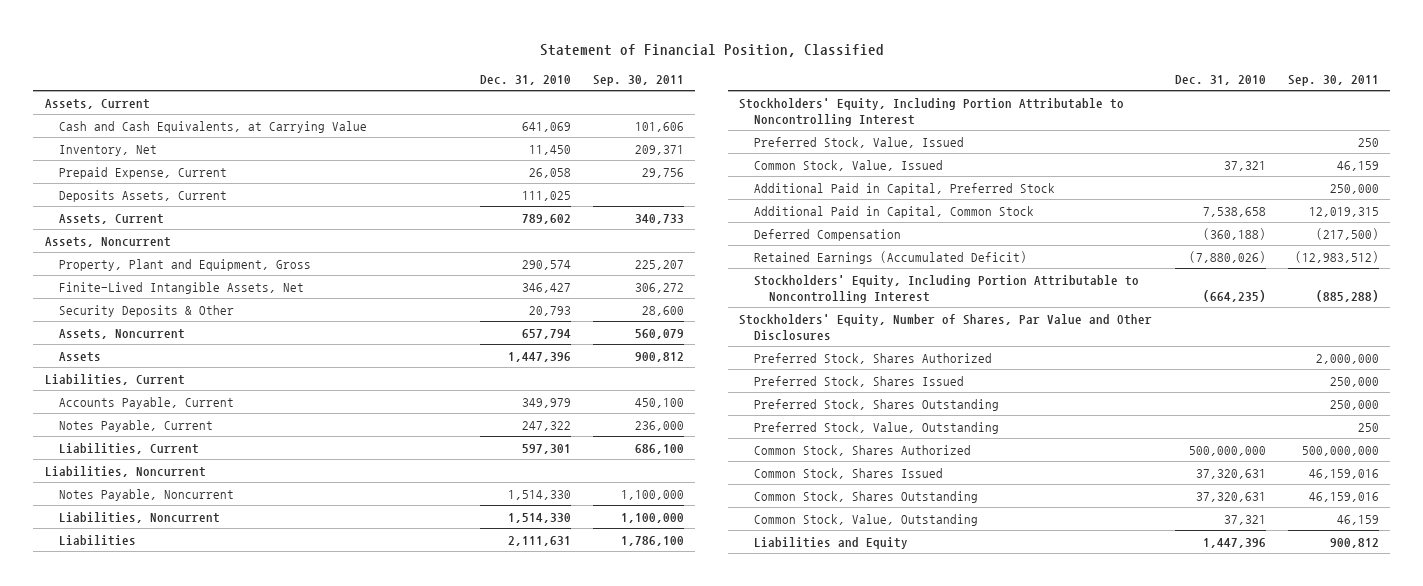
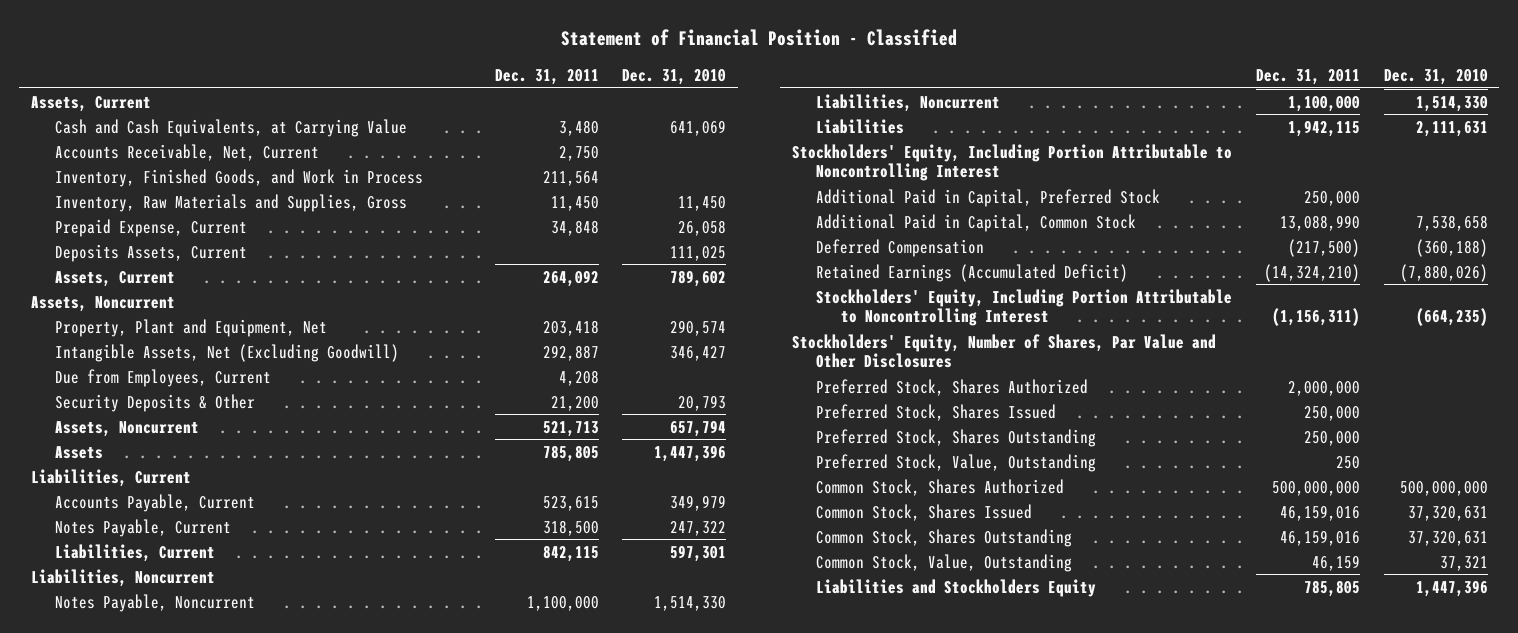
- Statement of Financial Position, Classified
+ Statement of Financial Position - Classified
- | Dec. 31, 2010 | Sep. 30, 2011
+ | Dec. 31, 2011 | Dec. 31, 2010
- Inventory, Net | 11,450 | 209,371
+ Accounts Receivable, Net, Current | 2,750 |
+ Inventory, Finished Goods, and Work in Process | 211,564 |
+ Inventory, Raw Materials and Supplies, Gross | 11,450 | 11,450
- Property, Plant and Equipment, Gross | 290,574 | 225,207
- Finite-Lived Intangible Assets, Net | 346,427 | 306,272
+ Property, Plant and Equipment, Net | 203,418 | 290,574
+ Intangible Assets, Net (Excluding Goodwill) | 292,887 | 346,427
+ Due from Employees, Current | 4,208 |
- Preferred Stock, Value, Issued | | 250
- Common Stock, Value, Issued | 37,321 | 46,159
- Liabilities and Equity | 1,447,396 | 900,812
+ Liabilities and Stockholders Equity | 785,805 | 1,447,396

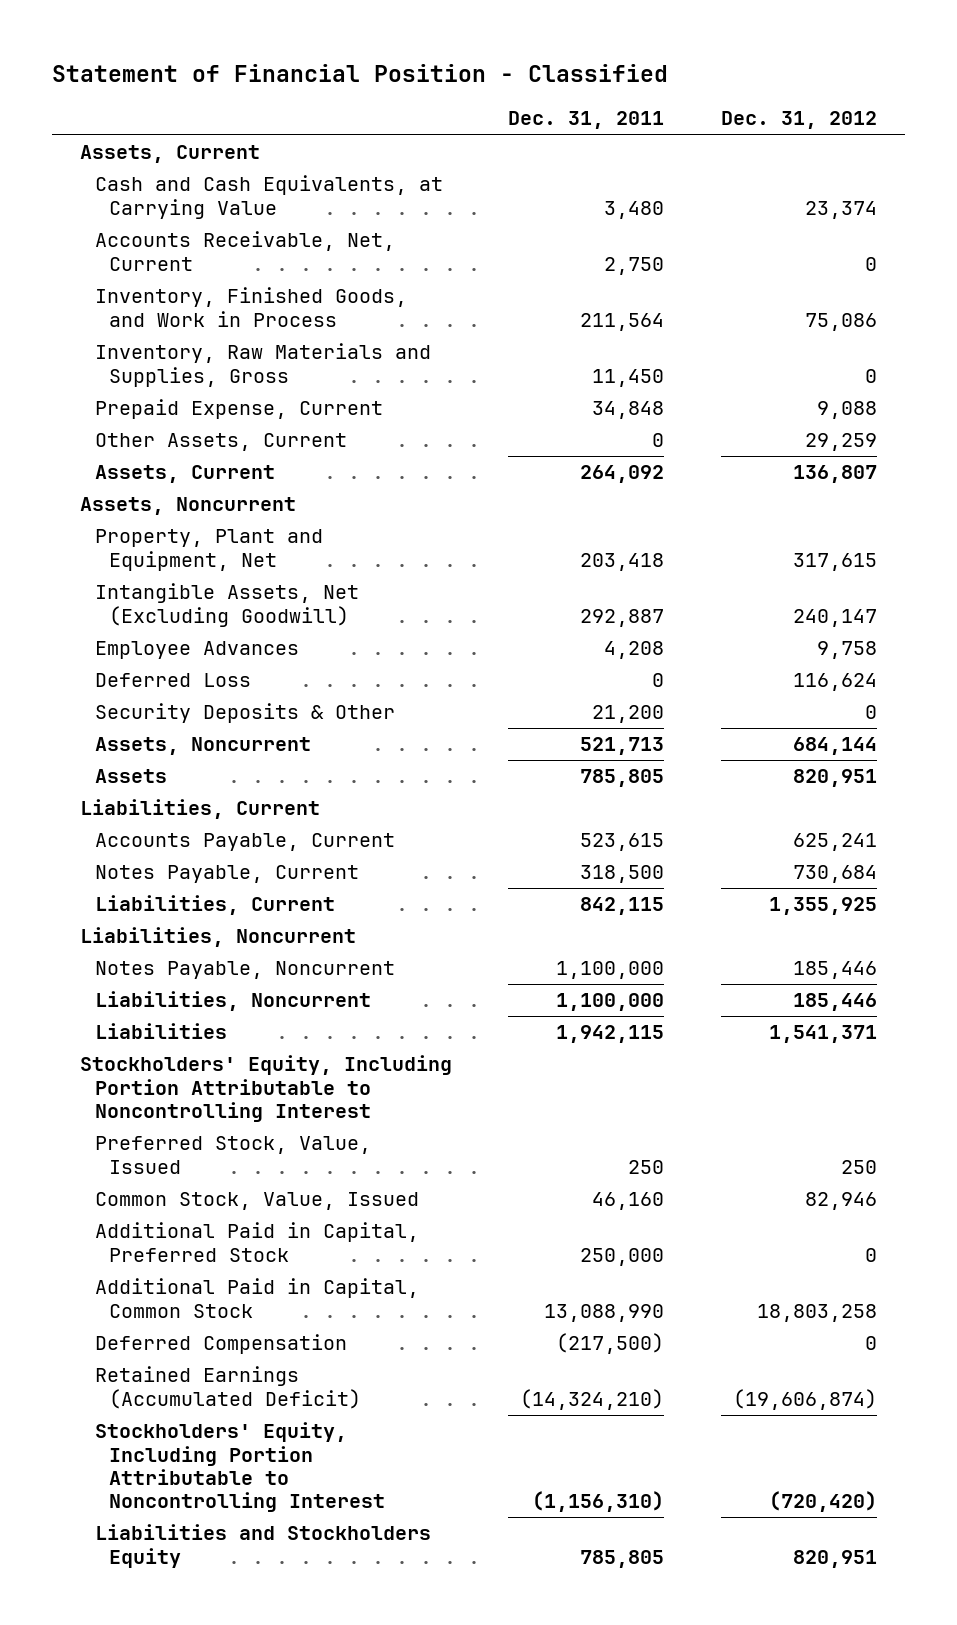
- | Dec. 31, 2011 | Dec. 31, 2010
+ | Dec. 31, 2011 | Dec. 31, 2012
- Deposits Assets, Current | | 111,025
+ Other Assets, Current | 0 | 29,259
- Due from Employees, Current | 4,208 |
+ Employee Advances | 4,208 | 9,758
+ Deferred Loss | 0 | 116,624
+ Preferred Stock, Value, Issued | 250 | 250
+ Common Stock, Value, Issued | 46,160 | 82,946
- Stockholders' Equity, Including Portion Attributable to Noncontrolling Interest | (1,156,311) | (664,235)
- Stockholders' Equity, Number of Shares, Par Value and Other Disclosures
- Preferred Stock, Shares Authorized | 2,000,000 |
- Preferred Stock, Shares Issued | 250,000 |
- Preferred Stock, Shares Outstanding | 250,000 |
- Preferred Stock, Value, Outstanding | 250 |
- Common Stock, Shares Authorized | 500,000,000 | 500,000,000
- Common Stock, Shares Issued | 46,159,016 | 37,320,631
- Common Stock, Shares Outstanding | 46,159,016 | 37,320,631
- Common Stock, Value, Outstanding | 46,159 | 37,321
+ Stockholders' Equity, Including Portion Attributable to Noncontrolling Interest | (1,156,310) | (720,420)

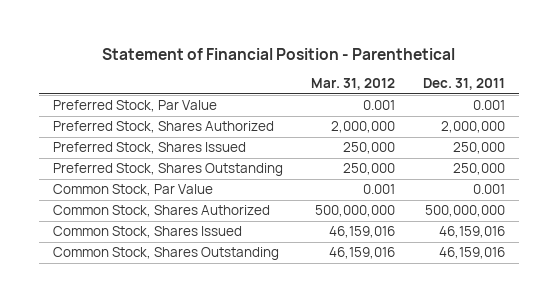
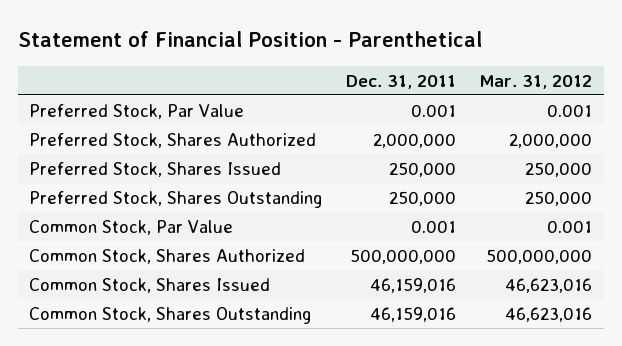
- | Mar. 31, 2012 | Dec. 31, 2011
+ | Dec. 31, 2011 | Mar. 31, 2012
- Common Stock, Shares Issued | 46,159,016 | 46,159,016
- Common Stock, Shares Outstanding | 46,159,016 | 46,159,016
+ Common Stock, Shares Issued | 46,159,016 | 46,623,016
+ Common Stock, Shares Outstanding | 46,159,016 | 46,623,016

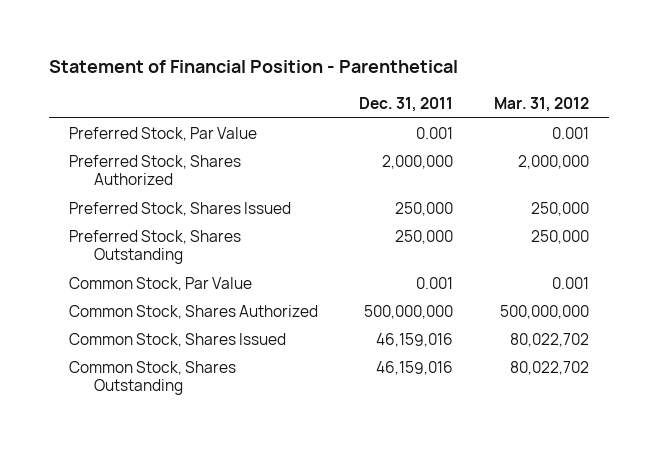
- Common Stock, Shares Issued | 46,159,016 | 46,623,016
- Common Stock, Shares Outstanding | 46,159,016 | 46,623,016
+ Common Stock, Shares Issued | 46,159,016 | 80,022,702
+ Common Stock, Shares Outstanding | 46,159,016 | 80,022,702

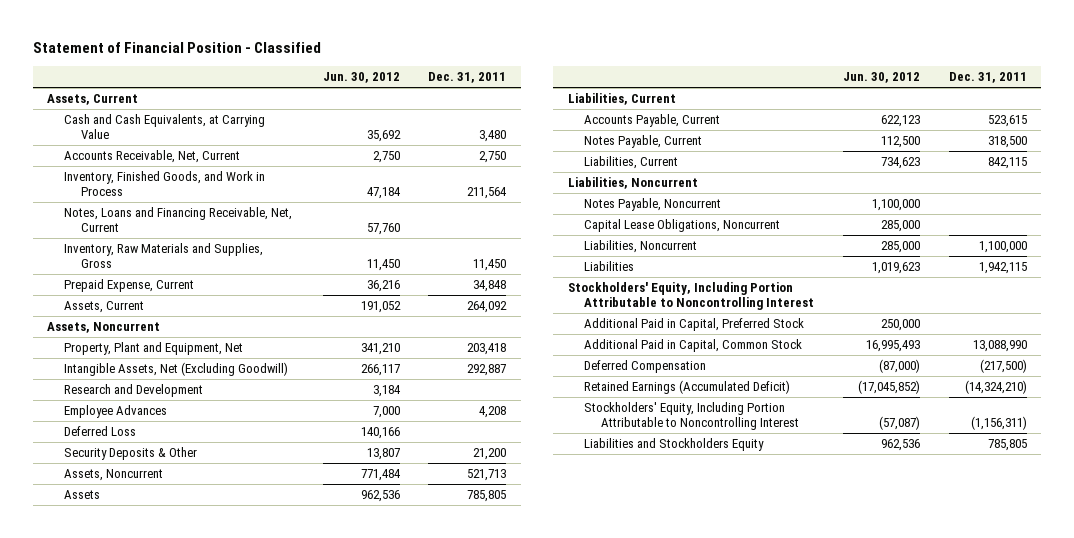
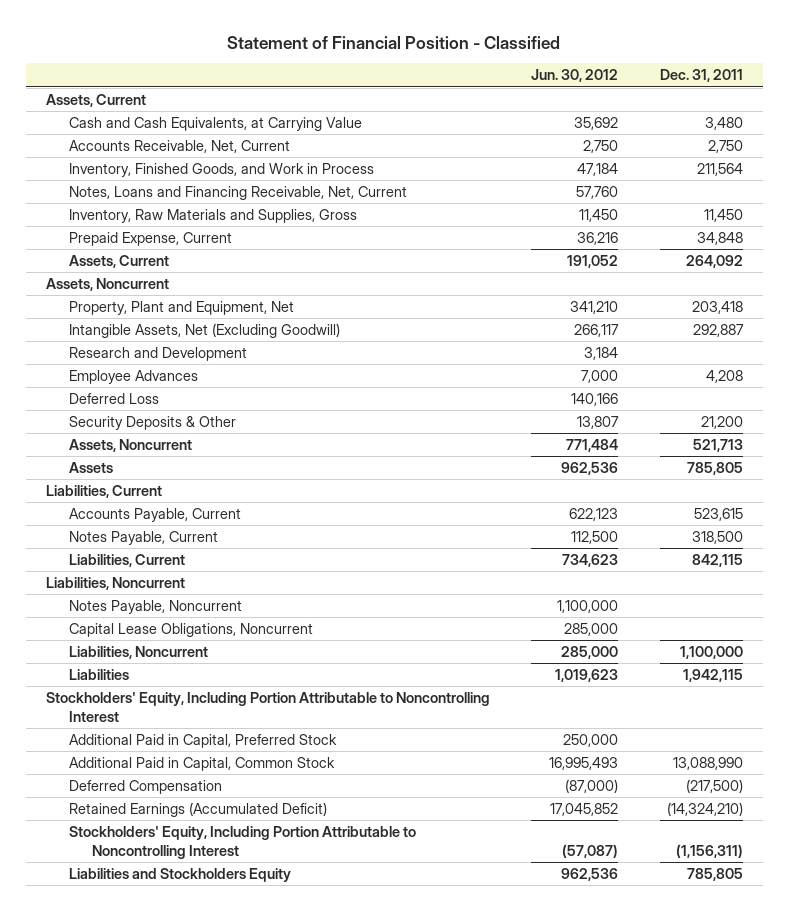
- Retained Earnings (Accumulated Deficit) | (17,045,852) | (14,324,210)
+ Retained Earnings (Accumulated Deficit) | 17,045,852 | (14,324,210)

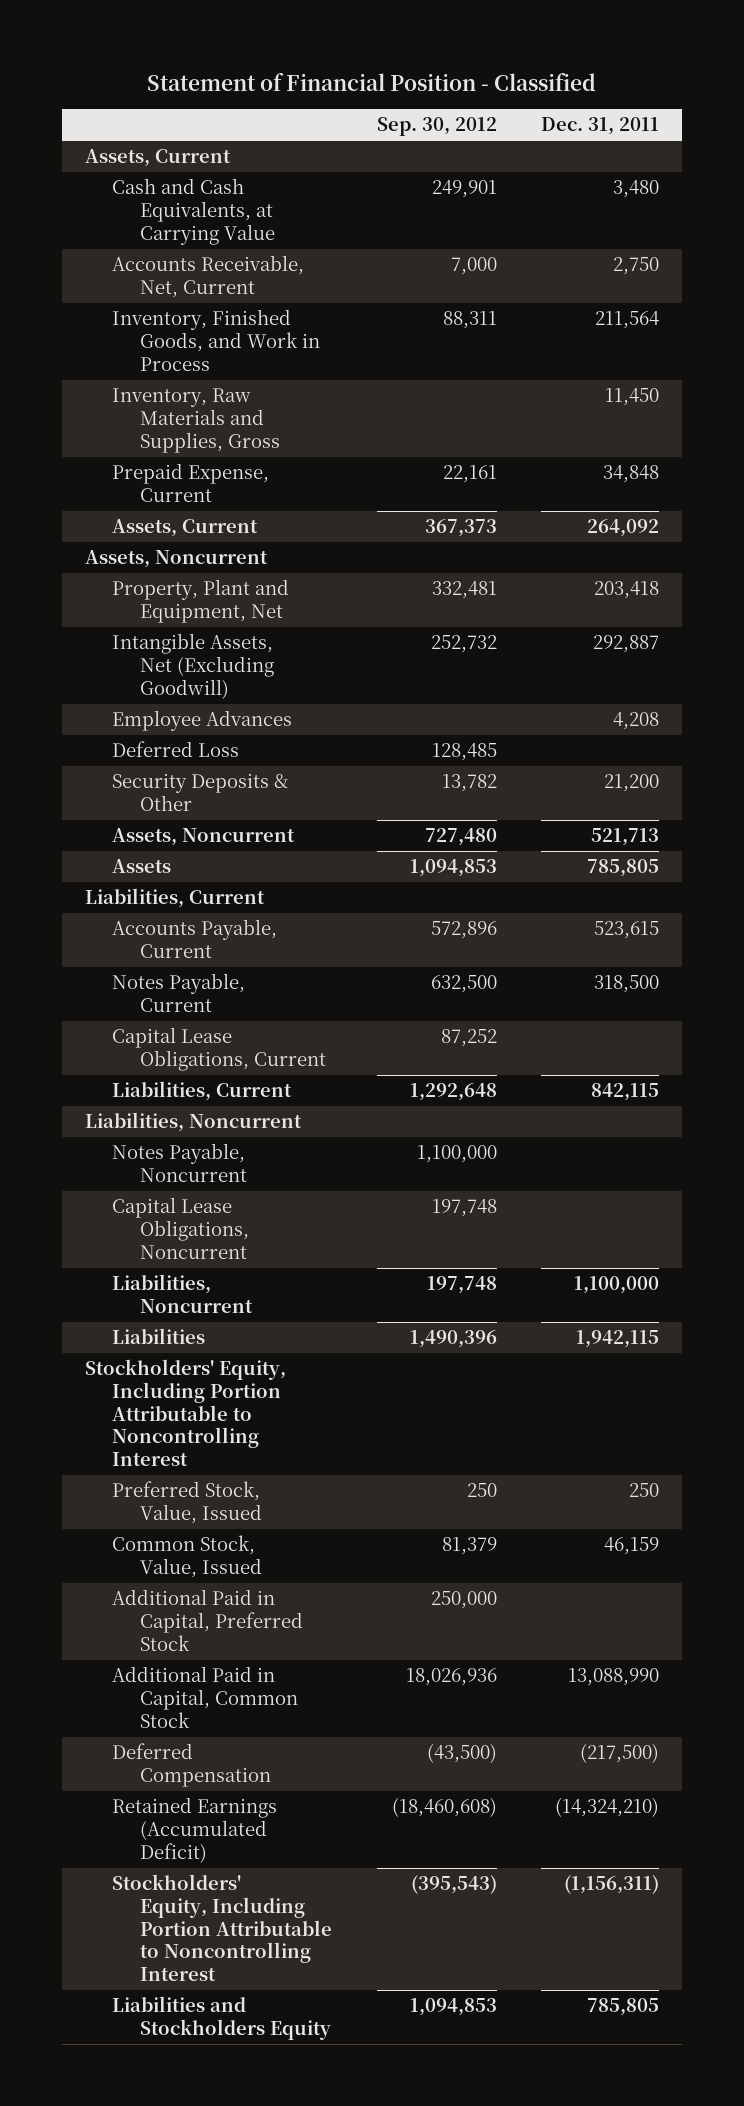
- | Jun. 30, 2012 | Dec. 31, 2011
+ | Sep. 30, 2012 | Dec. 31, 2011
- Notes, Loans and Financing Receivable, Net, Current | 57,760 |
- Research and Development | 3,184 |
+ Capital Lease Obligations, Current | 87,252 |
+ Preferred Stock, Value, Issued | 250 | 250
+ Common Stock, Value, Issued | 81,379 | 46,159

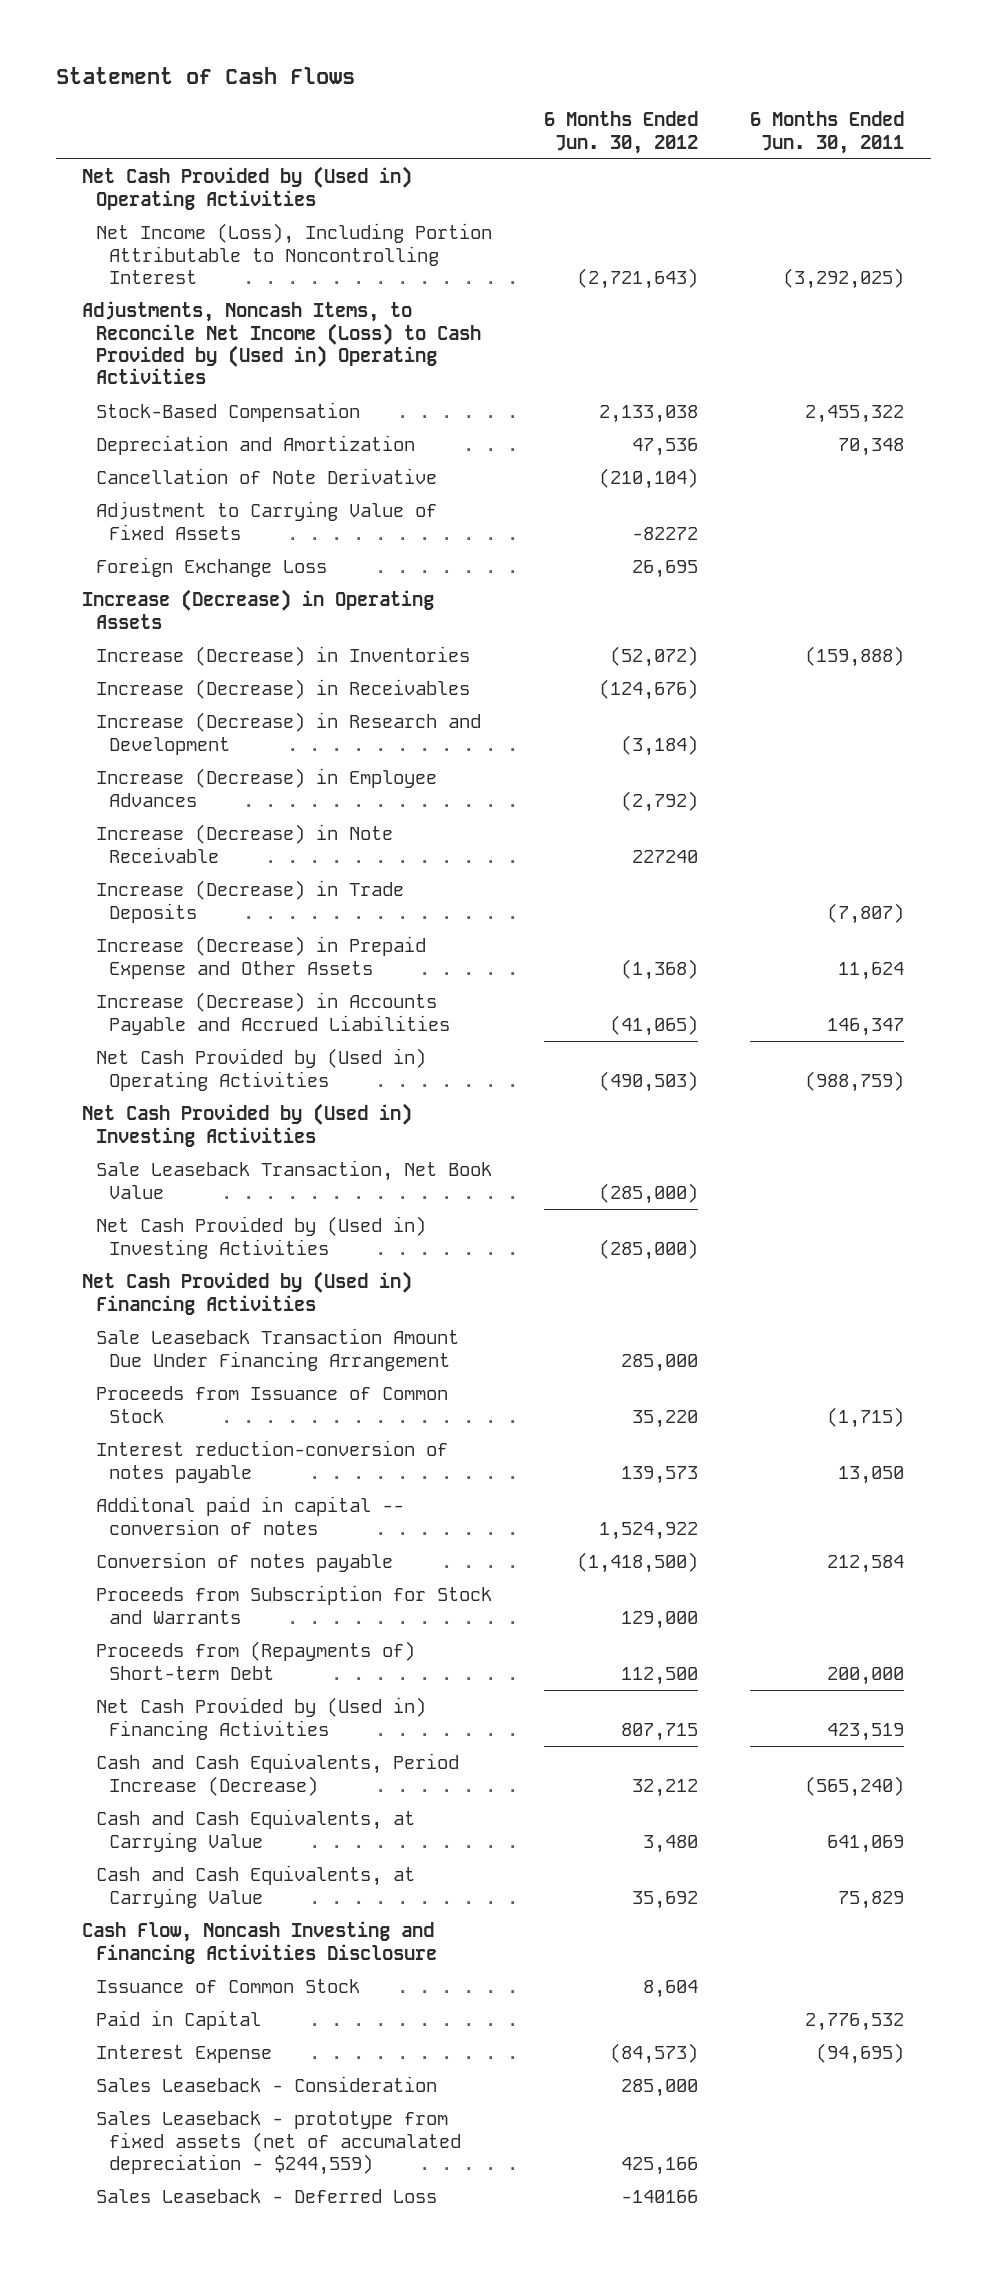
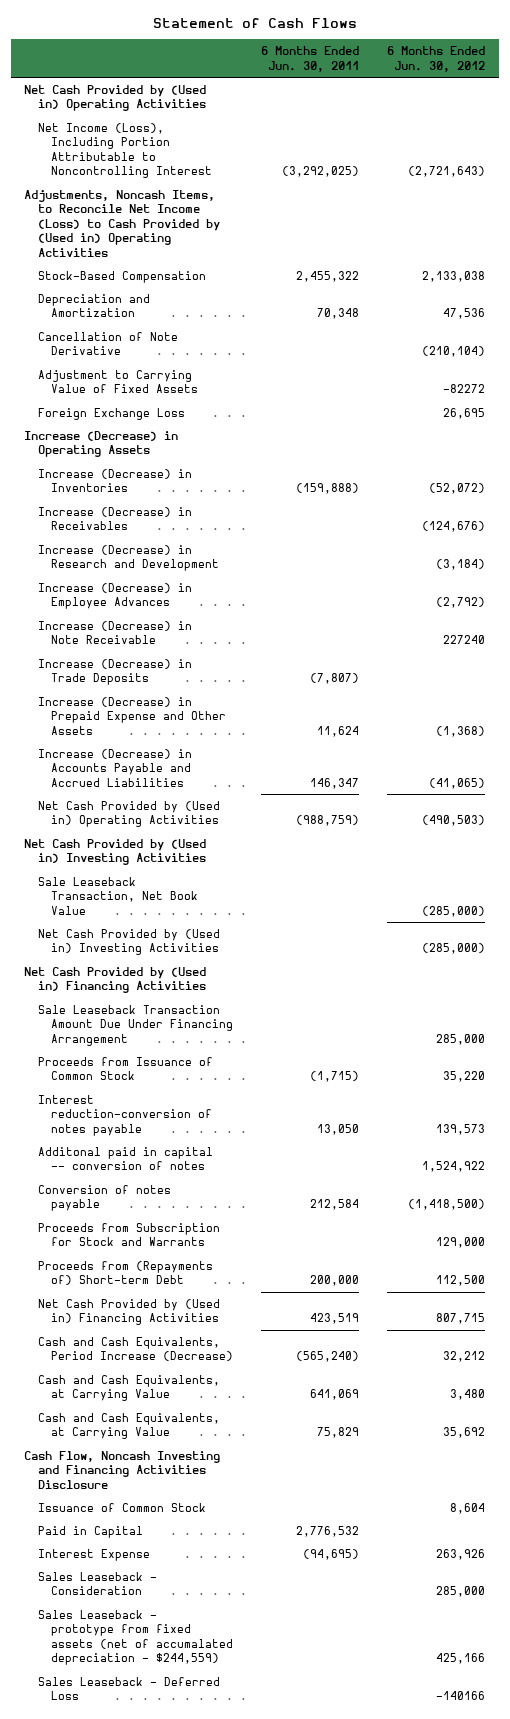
- | 6 Months Ended Jun. 30, 2012 | 6 Months Ended Jun. 30, 2011
+ | 6 Months Ended Jun. 30, 2011 | 6 Months Ended Jun. 30, 2012
- Interest Expense | (84,573) | (94,695)
+ Interest Expense | (94,695) | 263,926

